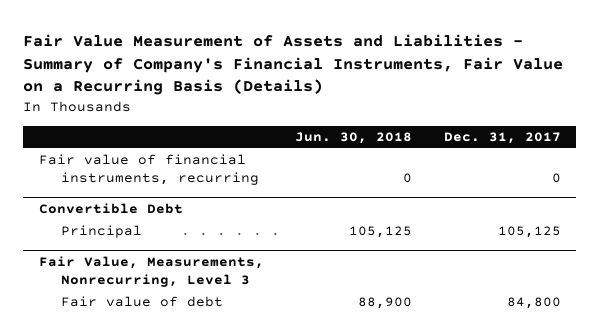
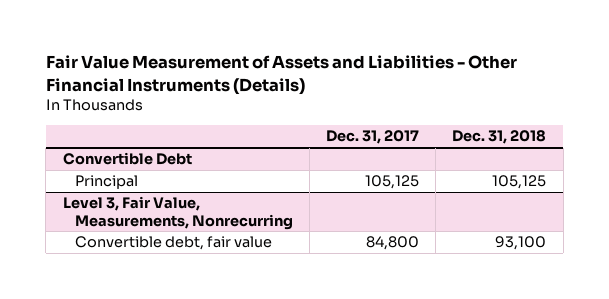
- Fair Value Measurement of Assets and Liabilities - Summary of Company's Financial Instruments, Fair Value on a Recurring Basis (Details)
+ Fair Value Measurement of Assets and Liabilities - Other Financial Instruments (Details)
- | Jun. 30, 2018 | Dec. 31, 2017
+ | Dec. 31, 2017 | Dec. 31, 2018
- Fair value of financial instruments, recurring | 0 | 0
- Fair Value, Measurements, Nonrecurring, Level 3
- Fair value of debt | 88,900 | 84,800
+ Level 3, Fair Value, Measurements, Nonrecurring
+ Convertible debt, fair value | 84,800 | 93,100

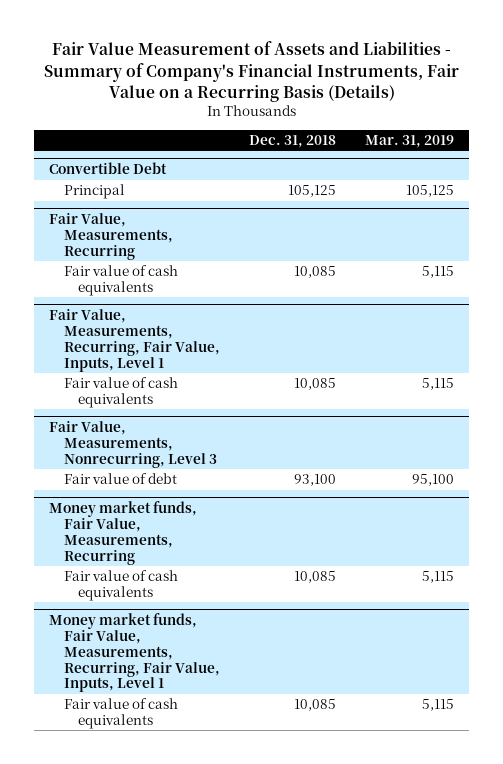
- Fair Value Measurement of Assets and Liabilities - Other Financial Instruments (Details)
+ Fair Value Measurement of Assets and Liabilities - Summary of Company's Financial Instruments, Fair Value on a Recurring Basis (Details)
- | Dec. 31, 2017 | Dec. 31, 2018
+ | Dec. 31, 2018 | Mar. 31, 2019
- Level 3, Fair Value, Measurements, Nonrecurring
- Convertible debt, fair value | 84,800 | 93,100
+ Fair Value, Measurements, Recurring
+ Fair value of cash equivalents | 10,085 | 5,115
+ Fair Value, Measurements, Recurring, Fair Value, Inputs, Level 1
+ Fair value of cash equivalents | 10,085 | 5,115
+ Fair Value, Measurements, Nonrecurring, Level 3
+ Fair value of debt | 93,100 | 95,100
+ Money market funds, Fair Value, Measurements, Recurring
+ Fair value of cash equivalents | 10,085 | 5,115
+ Money market funds, Fair Value, Measurements, Recurring, Fair Value, Inputs, Level 1
+ Fair value of cash equivalents | 10,085 | 5,115

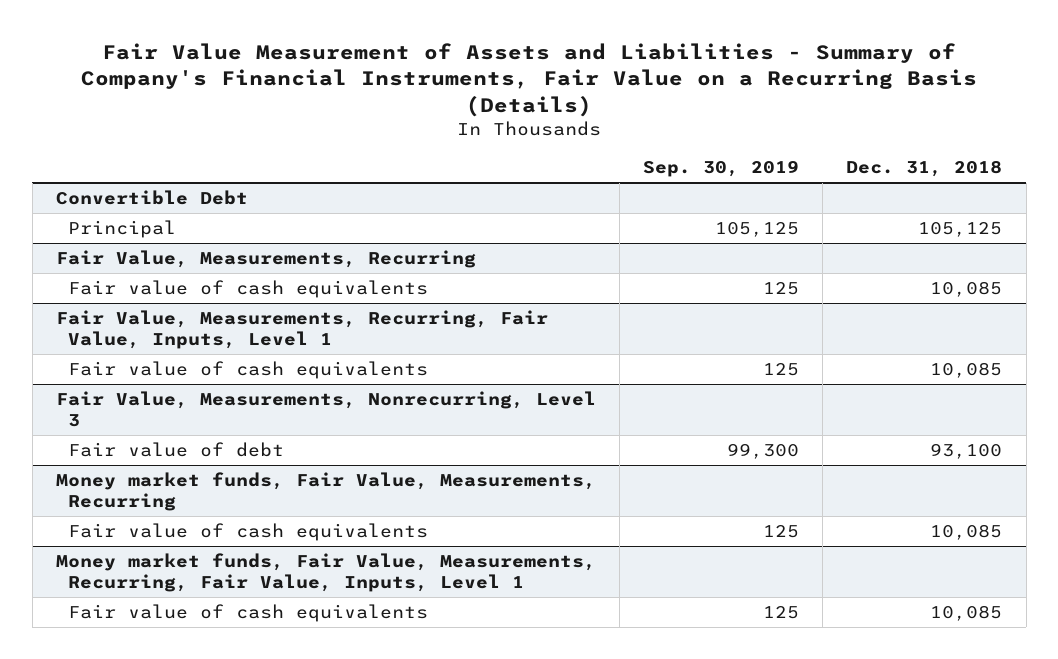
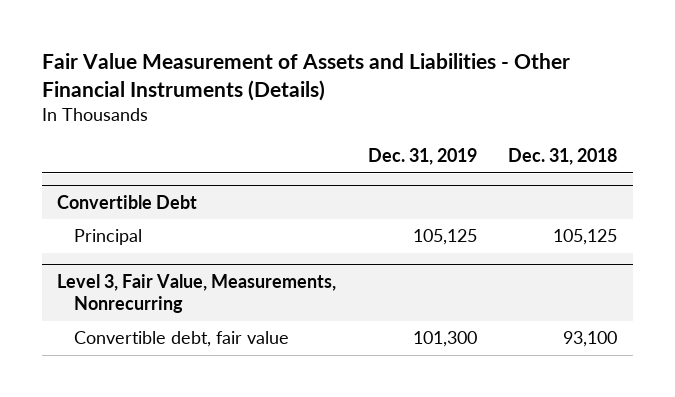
- Fair Value Measurement of Assets and Liabilities - Summary of Company's Financial Instruments, Fair Value on a Recurring Basis (Details)
+ Fair Value Measurement of Assets and Liabilities - Other Financial Instruments (Details)
- | Sep. 30, 2019 | Dec. 31, 2018
+ | Dec. 31, 2019 | Dec. 31, 2018
- Fair Value, Measurements, Recurring
- Fair value of cash equivalents | 125 | 10,085
- Fair Value, Measurements, Recurring, Fair Value, Inputs, Level 1
- Fair value of cash equivalents | 125 | 10,085
- Fair Value, Measurements, Nonrecurring, Level 3
- Fair value of debt | 99,300 | 93,100
- Money market funds, Fair Value, Measurements, Recurring
- Fair value of cash equivalents | 125 | 10,085
- Money market funds, Fair Value, Measurements, Recurring, Fair Value, Inputs, Level 1
- Fair value of cash equivalents | 125 | 10,085
+ Level 3, Fair Value, Measurements, Nonrecurring
+ Convertible debt, fair value | 101,300 | 93,100

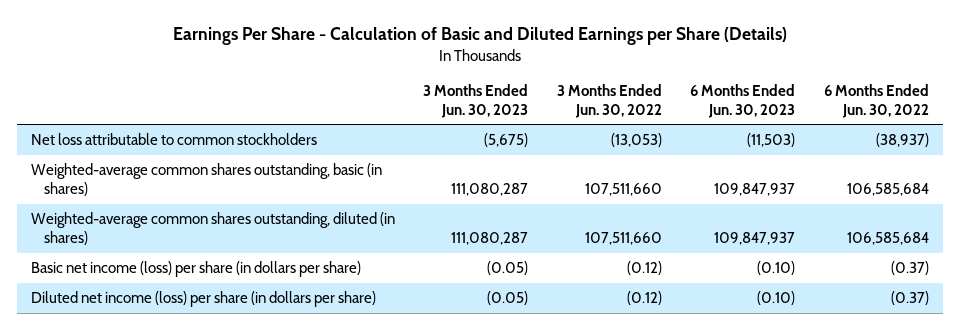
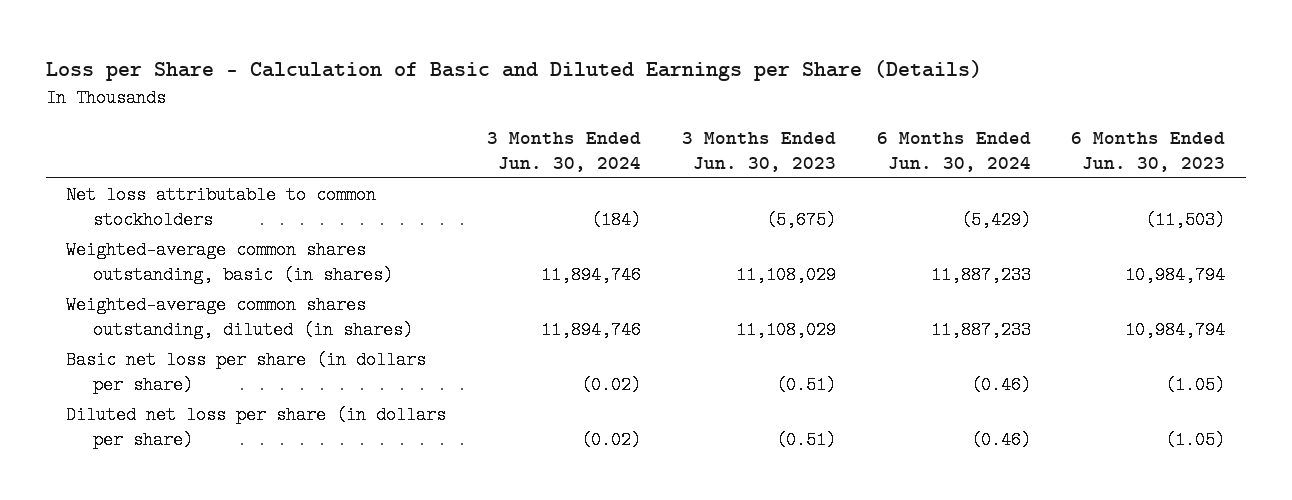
- Earnings Per Share - Calculation of Basic and Diluted Earnings per Share (Details)
+ Loss per Share - Calculation of Basic and Diluted Earnings per Share (Details)
- | 3 Months Ended Jun. 30, 2023 | 3 Months Ended Jun. 30, 2022 | 6 Months Ended Jun. 30, 2023 | 6 Months Ended Jun. 30, 2022
+ | 3 Months Ended Jun. 30, 2024 | 3 Months Ended Jun. 30, 2023 | 6 Months Ended Jun. 30, 2024 | 6 Months Ended Jun. 30, 2023
- Weighted-average common shares outstanding, basic (in shares) | 111,080,287 | 107,511,660 | 109,847,937 | 106,585,684
- Weighted-average common shares outstanding, diluted (in shares) | 111,080,287 | 107,511,660 | 109,847,937 | 106,585,684
- Basic net income (loss) per share (in dollars per share) | (0.05) | (0.12) | (0.10) | (0.37)
- Diluted net income (loss) per share (in dollars per share) | (0.05) | (0.12) | (0.10) | (0.37)
+ Weighted-average common shares outstanding, basic (in shares) | 11,894,746 | 11,108,029 | 11,887,233 | 10,984,794
+ Weighted-average common shares outstanding, diluted (in shares) | 11,894,746 | 11,108,029 | 11,887,233 | 10,984,794
+ Basic net loss per share (in dollars per share) | (0.02) | (0.51) | (0.46) | (1.05)
+ Diluted net loss per share (in dollars per share) | (0.02) | (0.51) | (0.46) | (1.05)

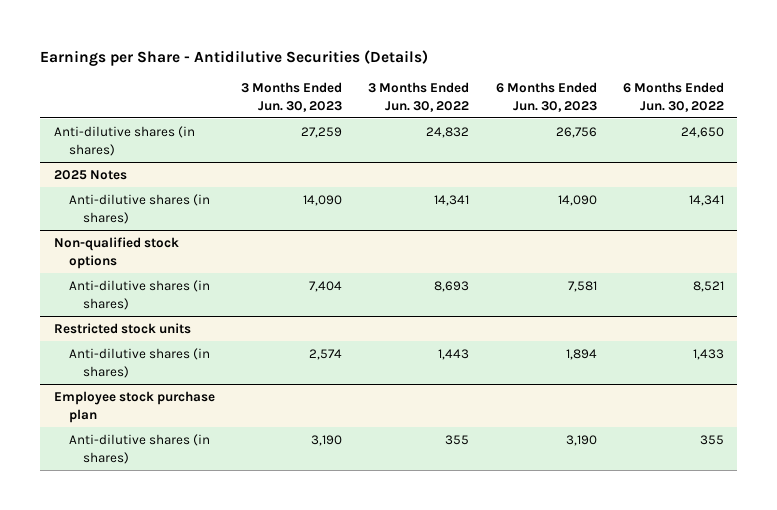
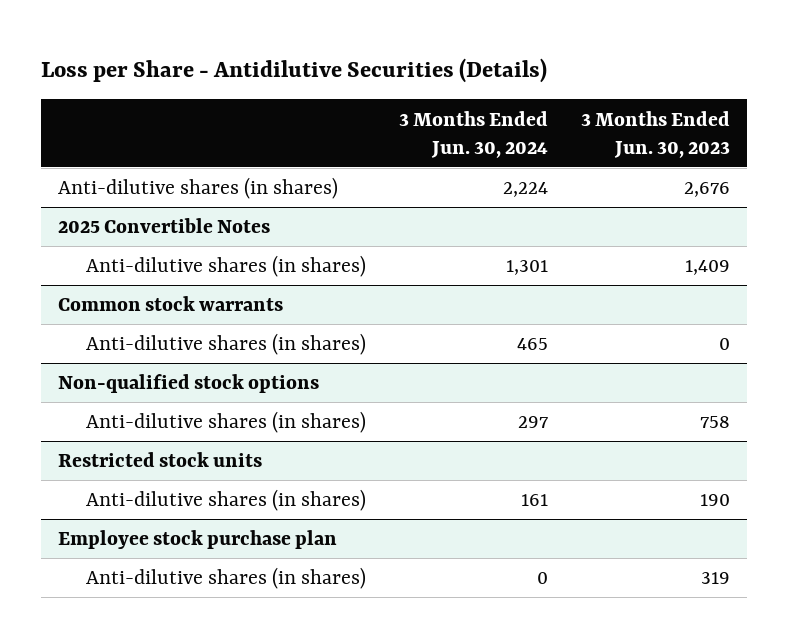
- Earnings per Share - Antidilutive Securities (Details)
+ Loss per Share - Antidilutive Securities (Details)
- | 3 Months Ended Jun. 30, 2023 | 3 Months Ended Jun. 30, 2022 | 6 Months Ended Jun. 30, 2023 | 6 Months Ended Jun. 30, 2022
+ | 3 Months Ended Jun. 30, 2024 | 3 Months Ended Jun. 30, 2023
- Anti-dilutive shares (in shares) | 27,259 | 24,832 | 26,756 | 24,650
- 2025 Notes
- Anti-dilutive shares (in shares) | 14,090 | 14,341 | 14,090 | 14,341
+ Anti-dilutive shares (in shares) | 2,224 | 2,676
+ 2025 Convertible Notes
+ Anti-dilutive shares (in shares) | 1,301 | 1,409
+ Common stock warrants
+ Anti-dilutive shares (in shares) | 465 | 0
@ Non-qualified stock options
- Anti-dilutive shares (in shares) | 7,404 | 8,693 | 7,581 | 8,521
+ Anti-dilutive shares (in shares) | 297 | 758
@ Restricted stock units
- Anti-dilutive shares (in shares) | 2,574 | 1,443 | 1,894 | 1,433
+ Anti-dilutive shares (in shares) | 161 | 190
@ Employee stock purchase plan
- Anti-dilutive shares (in shares) | 3,190 | 355 | 3,190 | 355
+ Anti-dilutive shares (in shares) | 0 | 319

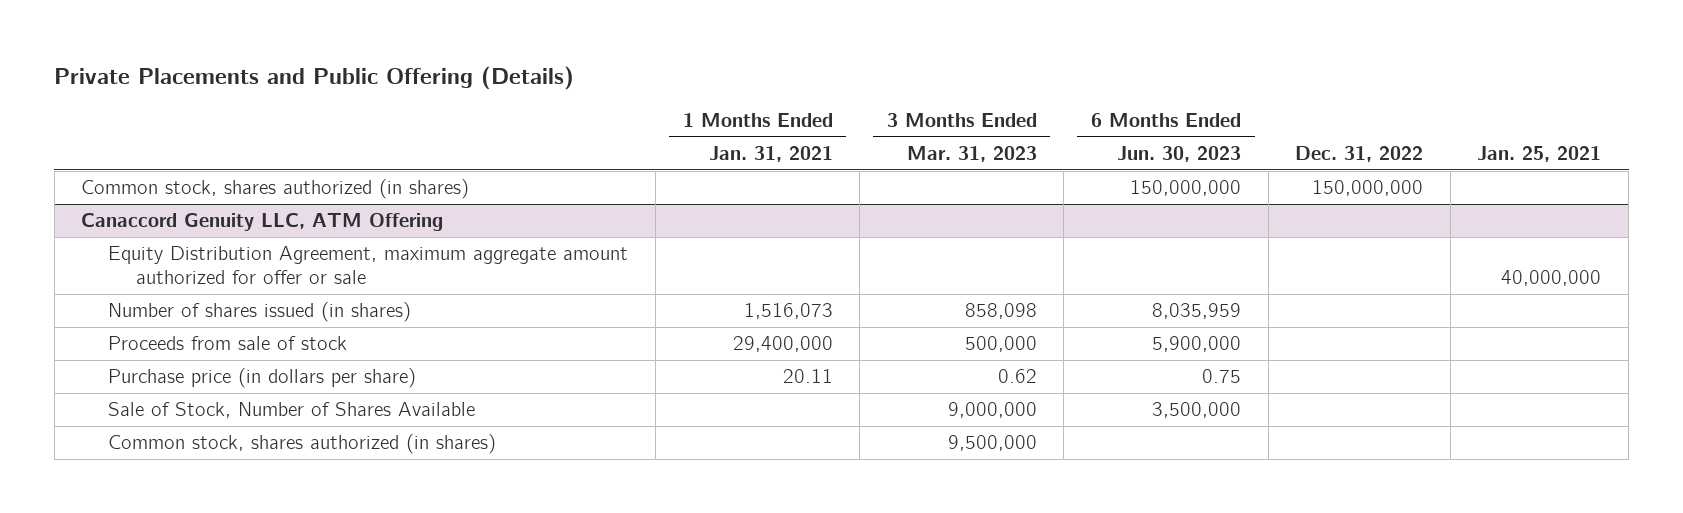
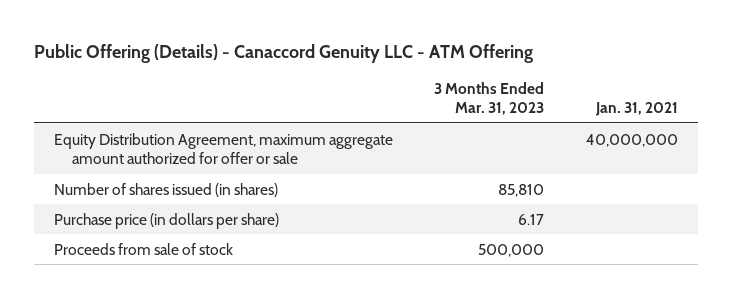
- Private Placements and Public Offering (Details)
+ Public Offering (Details) - Canaccord Genuity LLC - ATM Offering
- | 1 Months Ended Jan. 31, 2021 | 3 Months Ended Mar. 31, 2023 | 6 Months Ended Jun. 30, 2023 | Dec. 31, 2022 | Jan. 25, 2021
+ | 3 Months Ended Mar. 31, 2023 | Jan. 31, 2021
- Common stock, shares authorized (in shares) | | | 150,000,000 | 150,000,000 |
- Canaccord Genuity LLC, ATM Offering
- Number of shares issued (in shares) | 1,516,073 | 858,098 | 8,035,959 | |
+ Number of shares issued (in shares) | 85,810 |
+ Purchase price (in dollars per share) | 6.17 |
- Purchase price (in dollars per share) | 20.11 | 0.62 | 0.75 | |
- Sale of Stock, Number of Shares Available | | 9,000,000 | 3,500,000 | |
- Common stock, shares authorized (in shares) | | 9,500,000 | | |

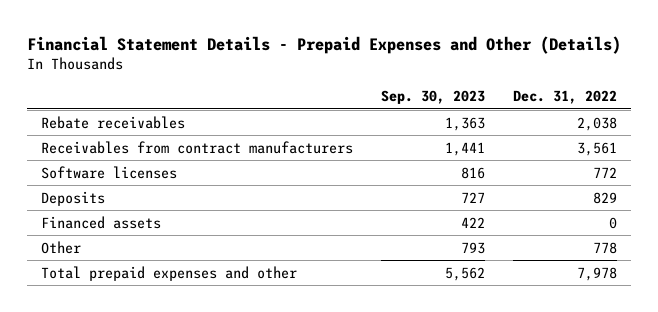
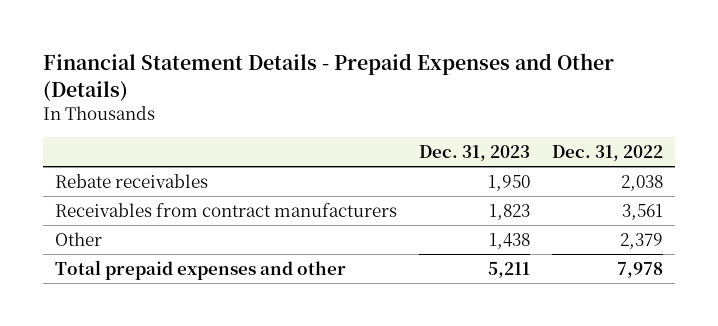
- | Sep. 30, 2023 | Dec. 31, 2022
+ | Dec. 31, 2023 | Dec. 31, 2022
- Software licenses | 816 | 772
- Deposits | 727 | 829
- Financed assets | 422 | 0
- Other | 793 | 778
+ Other | 1,438 | 2,379

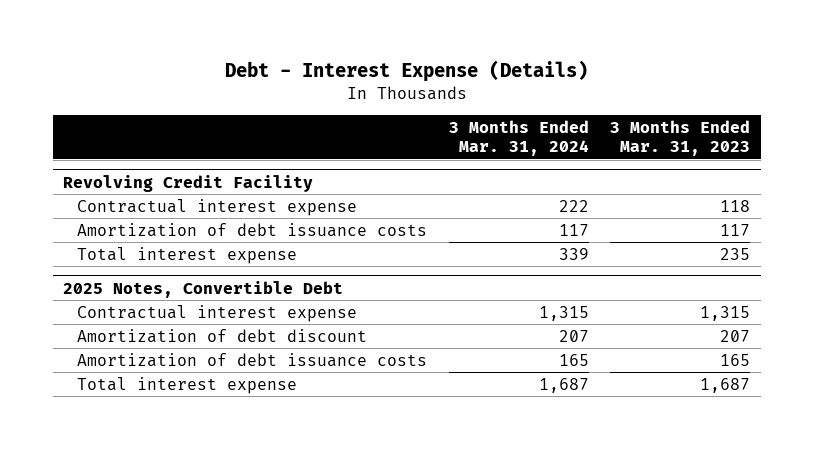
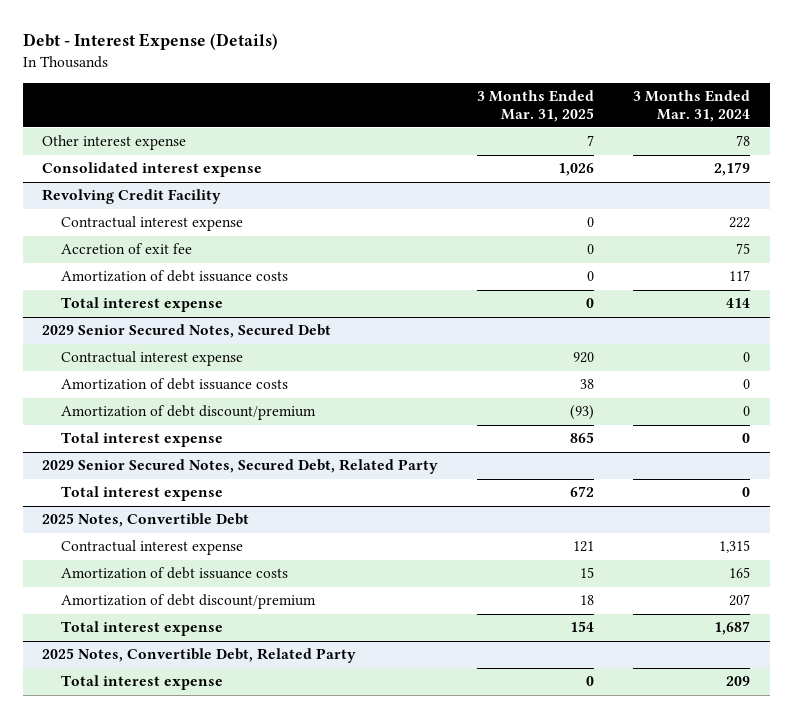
- | 3 Months Ended Mar. 31, 2024 | 3 Months Ended Mar. 31, 2023
+ | 3 Months Ended Mar. 31, 2025 | 3 Months Ended Mar. 31, 2024
+ Other interest expense | 7 | 78
+ Consolidated interest expense | 1,026 | 2,179
@ Revolving Credit Facility
+ Accretion of exit fee | 0 | 75
- Total interest expense | 339 | 235
+ Total interest expense | 0 | 414
+ 2029 Senior Secured Notes, Secured Debt
+ Contractual interest expense | 920 | 0
+ Amortization of debt issuance costs | 38 | 0
+ Amortization of debt discount/premium | (93) | 0
+ Total interest expense | 865 | 0
+ 2029 Senior Secured Notes, Secured Debt, Related Party
+ Total interest expense | 672 | 0
@ 2025 Notes, Convertible Debt
- Amortization of debt discount | 207 | 207
+ Amortization of debt discount/premium | 18 | 207
+ 2025 Notes, Convertible Debt, Related Party
+ Total interest expense | 0 | 209

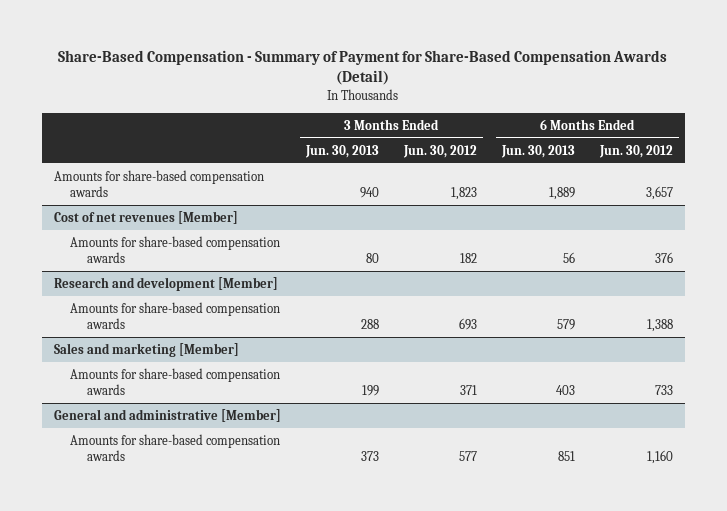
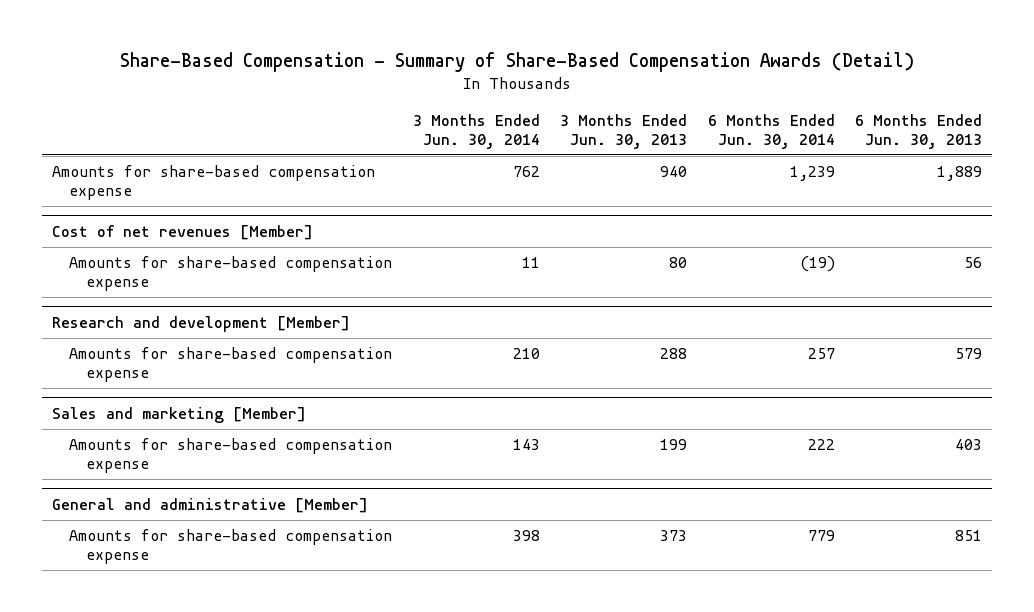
- Share-Based Compensation - Summary of Payment for Share-Based Compensation Awards (Detail)
+ Share-Based Compensation - Summary of Share-Based Compensation Awards (Detail)
- | 3 Months Ended Jun. 30, 2013 | 3 Months Ended Jun. 30, 2012 | 6 Months Ended Jun. 30, 2013 | 6 Months Ended Jun. 30, 2012
+ | 3 Months Ended Jun. 30, 2014 | 3 Months Ended Jun. 30, 2013 | 6 Months Ended Jun. 30, 2014 | 6 Months Ended Jun. 30, 2013
- Amounts for share-based compensation awards | 940 | 1,823 | 1,889 | 3,657
+ Amounts for share-based compensation expense | 762 | 940 | 1,239 | 1,889
@ Cost of net revenues [Member]
- Amounts for share-based compensation awards | 80 | 182 | 56 | 376
+ Amounts for share-based compensation expense | 11 | 80 | (19) | 56
@ Research and development [Member]
- Amounts for share-based compensation awards | 288 | 693 | 579 | 1,388
+ Amounts for share-based compensation expense | 210 | 288 | 257 | 579
@ Sales and marketing [Member]
- Amounts for share-based compensation awards | 199 | 371 | 403 | 733
+ Amounts for share-based compensation expense | 143 | 199 | 222 | 403
@ General and administrative [Member]
- Amounts for share-based compensation awards | 373 | 577 | 851 | 1,160
+ Amounts for share-based compensation expense | 398 | 373 | 779 | 851

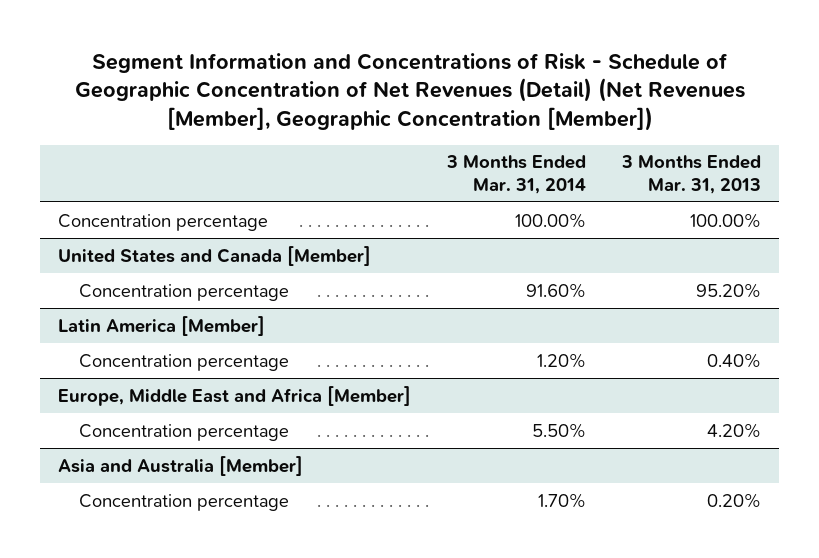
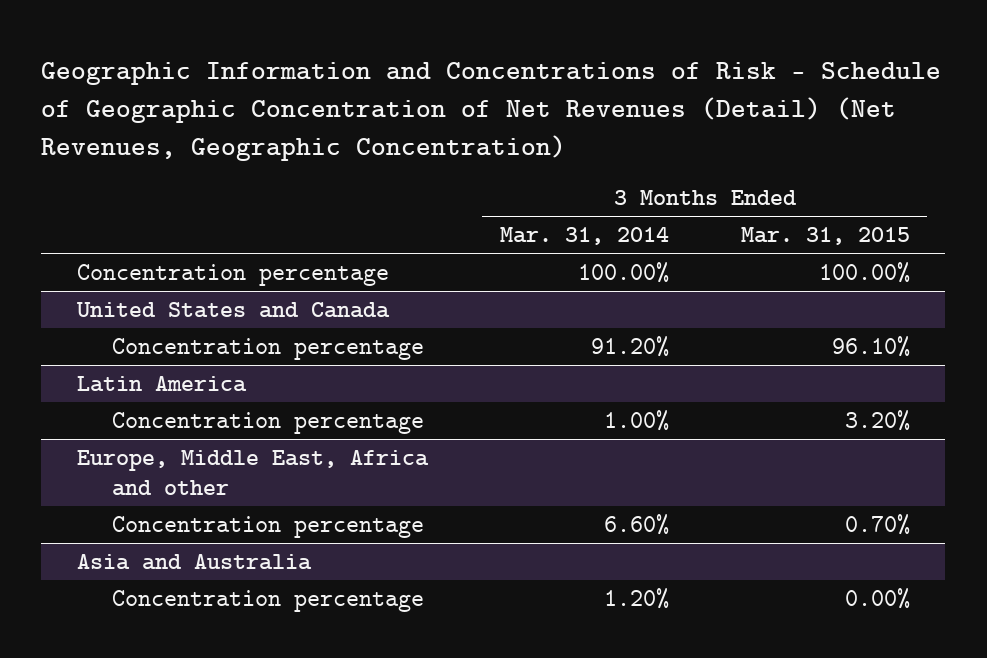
- Segment Information and Concentrations of Risk - Schedule of Geographic Concentration of Net Revenues (Detail) (Net Revenues [Member], Geographic Concentration [Member])
+ Geographic Information and Concentrations of Risk - Schedule of Geographic Concentration of Net Revenues (Detail) (Net Revenues, Geographic Concentration)
- | 3 Months Ended Mar. 31, 2014 | 3 Months Ended Mar. 31, 2013
+ | 3 Months Ended Mar. 31, 2014 | 3 Months Ended Mar. 31, 2015
- United States and Canada [Member]
- Concentration percentage | 91.60% | 95.20%
- Latin America [Member]
+ United States and Canada
+ Concentration percentage | 91.20% | 96.10%
+ Latin America
+ Concentration percentage | 1.00% | 3.20%
+ Europe, Middle East, Africa and other
+ Concentration percentage | 6.60% | 0.70%
+ Asia and Australia
- Europe, Middle East and Africa [Member]
- Concentration percentage | 5.50% | 4.20%
- Asia and Australia [Member]
- Concentration percentage | 1.70% | 0.20%

